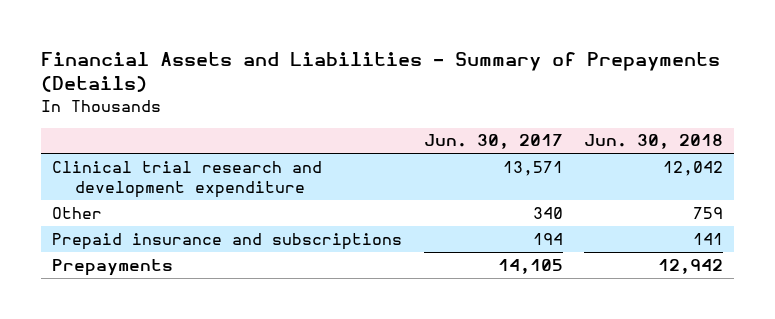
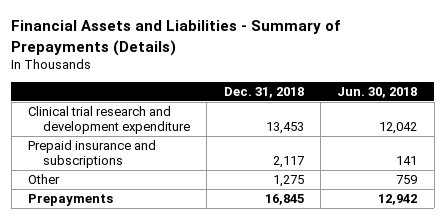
- | Jun. 30, 2017 | Jun. 30, 2018
+ | Dec. 31, 2018 | Jun. 30, 2018
moved down: Other | 1,275 | 759

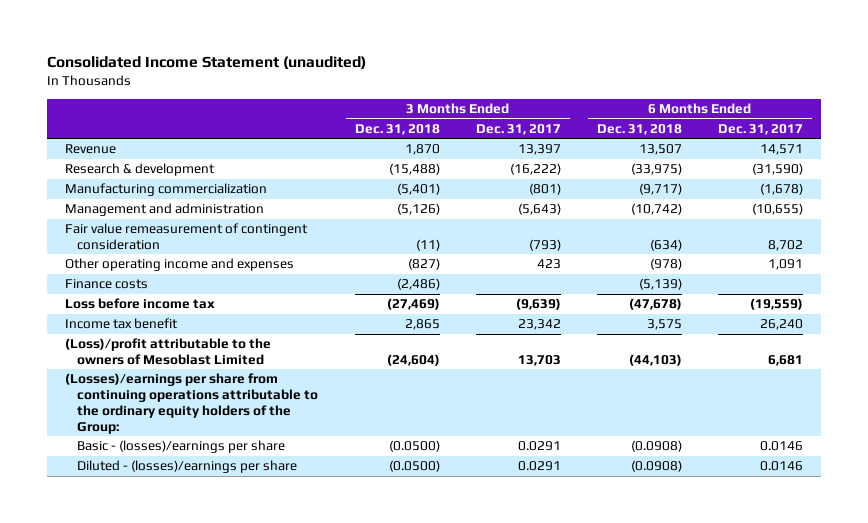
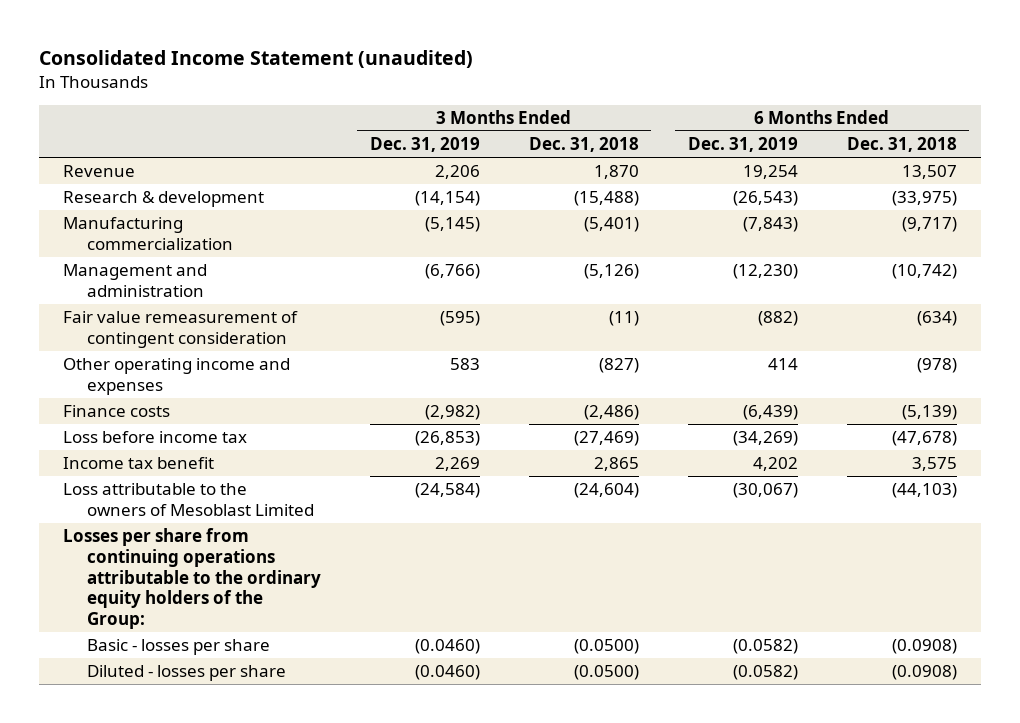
- | 3 Months Ended Dec. 31, 2018 | 3 Months Ended Dec. 31, 2017 | 6 Months Ended Dec. 31, 2018 | 6 Months Ended Dec. 31, 2017
+ | 3 Months Ended Dec. 31, 2019 | 3 Months Ended Dec. 31, 2018 | 6 Months Ended Dec. 31, 2019 | 6 Months Ended Dec. 31, 2018
- (Loss)/profit attributable to the owners of Mesoblast Limited | (24,604) | 13,703 | (44,103) | 6,681
- (Losses)/earnings per share from continuing operations attributable to the ordinary equity holders of the Group:
- Basic - (losses)/earnings per share | (0.0500) | 0.0291 | (0.0908) | 0.0146
- Diluted - (losses)/earnings per share | (0.0500) | 0.0291 | (0.0908) | 0.0146
+ Loss attributable to the owners of Mesoblast Limited | (24,584) | (24,604) | (30,067) | (44,103)
+ Losses per share from continuing operations attributable to the ordinary equity holders of the Group:
+ Basic - losses per share | (0.0460) | (0.0500) | (0.0582) | (0.0908)
+ Diluted - losses per share | (0.0460) | (0.0500) | (0.0582) | (0.0908)

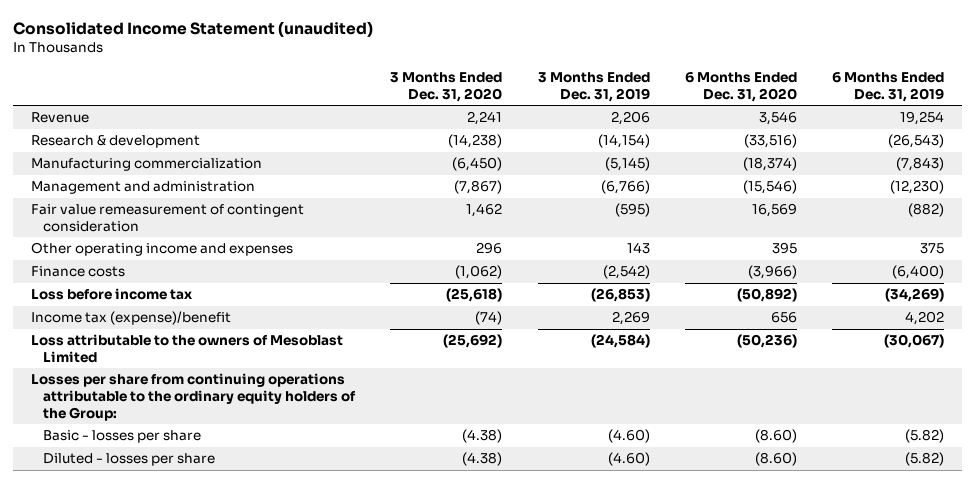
- | 3 Months Ended Dec. 31, 2019 | 3 Months Ended Dec. 31, 2018 | 6 Months Ended Dec. 31, 2019 | 6 Months Ended Dec. 31, 2018
+ | 3 Months Ended Dec. 31, 2020 | 3 Months Ended Dec. 31, 2019 | 6 Months Ended Dec. 31, 2020 | 6 Months Ended Dec. 31, 2019
- Other operating income and expenses | 583 | (827) | 414 | (978)
- Finance costs | (2,982) | (2,486) | (6,439) | (5,139)
+ Other operating income and expenses | 296 | 143 | 395 | 375
+ Finance costs | (1,062) | (2,542) | (3,966) | (6,400)
- Income tax benefit | 2,269 | 2,865 | 4,202 | 3,575
+ Income tax (expense)/benefit | (74) | 2,269 | 656 | 4,202
- Basic - losses per share | (0.0460) | (0.0500) | (0.0582) | (0.0908)
- Diluted - losses per share | (0.0460) | (0.0500) | (0.0582) | (0.0908)
+ Basic - losses per share | (4.38) | (4.60) | (8.60) | (5.82)
+ Diluted - losses per share | (4.38) | (4.60) | (8.60) | (5.82)

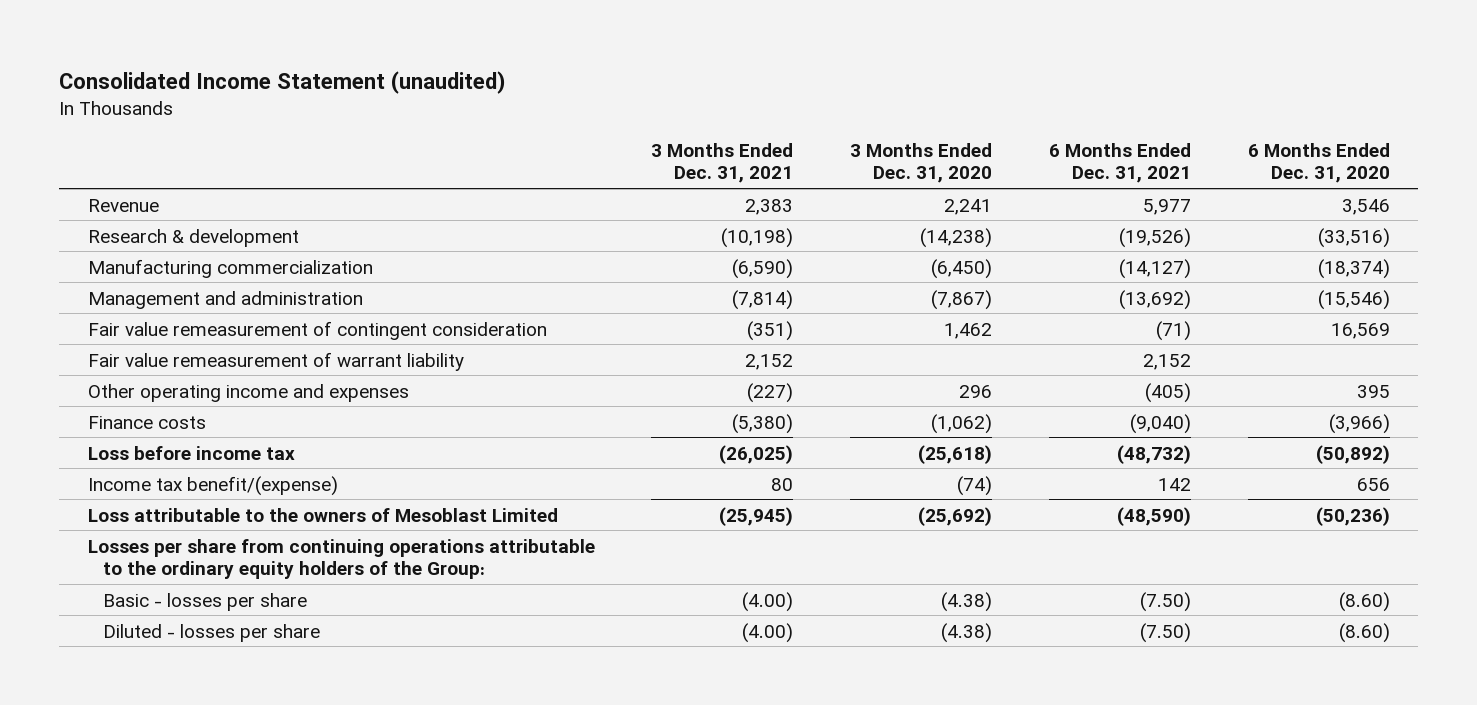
- | 3 Months Ended Dec. 31, 2020 | 3 Months Ended Dec. 31, 2019 | 6 Months Ended Dec. 31, 2020 | 6 Months Ended Dec. 31, 2019
+ | 3 Months Ended Dec. 31, 2021 | 3 Months Ended Dec. 31, 2020 | 6 Months Ended Dec. 31, 2021 | 6 Months Ended Dec. 31, 2020
+ Fair value remeasurement of warrant liability | 2,152 | | 2,152 |
- Income tax (expense)/benefit | (74) | 2,269 | 656 | 4,202
+ Income tax benefit/(expense) | 80 | (74) | 142 | 656

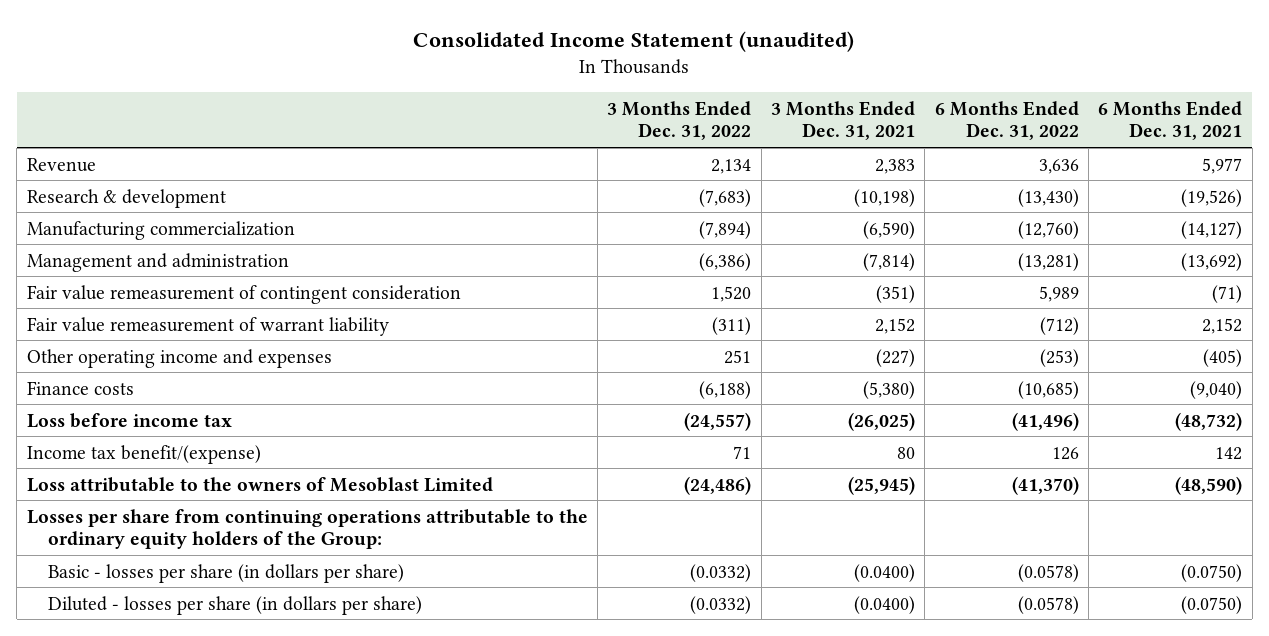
- | 3 Months Ended Dec. 31, 2021 | 3 Months Ended Dec. 31, 2020 | 6 Months Ended Dec. 31, 2021 | 6 Months Ended Dec. 31, 2020
+ | 3 Months Ended Dec. 31, 2022 | 3 Months Ended Dec. 31, 2021 | 6 Months Ended Dec. 31, 2022 | 6 Months Ended Dec. 31, 2021
- Basic - losses per share | (4.00) | (4.38) | (7.50) | (8.60)
- Diluted - losses per share | (4.00) | (4.38) | (7.50) | (8.60)
+ Basic - losses per share (in dollars per share) | (0.0332) | (0.0400) | (0.0578) | (0.0750)
+ Diluted - losses per share (in dollars per share) | (0.0332) | (0.0400) | (0.0578) | (0.0750)

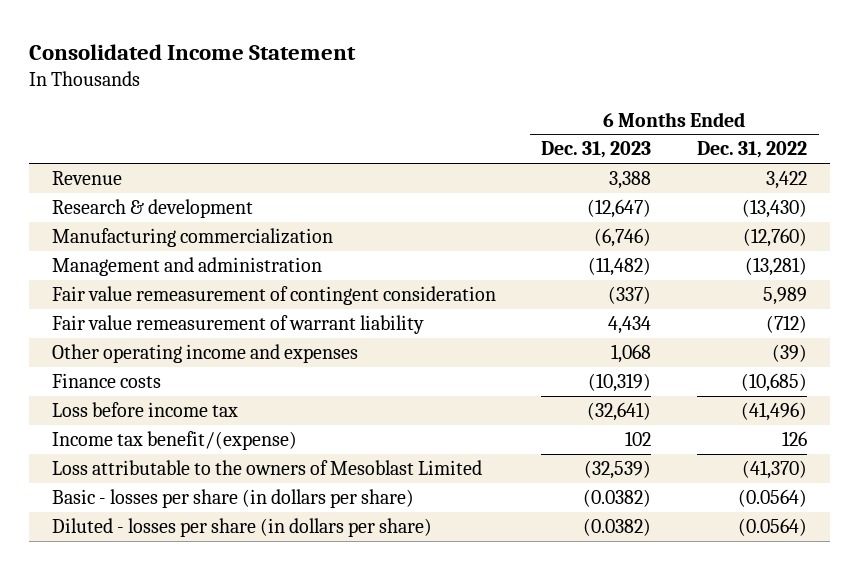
- Consolidated Income Statement (unaudited)
+ Consolidated Income Statement
- | 3 Months Ended Dec. 31, 2022 | 3 Months Ended Dec. 31, 2021 | 6 Months Ended Dec. 31, 2022 | 6 Months Ended Dec. 31, 2021
+ | 6 Months Ended Dec. 31, 2023 | 6 Months Ended Dec. 31, 2022
- Revenue | 2,134 | 2,383 | 3,636 | 5,977
+ Revenue | 3,388 | 3,422
- Other operating income and expenses | 251 | (227) | (253) | (405)
+ Other operating income and expenses | 1,068 | (39)
- Losses per share from continuing operations attributable to the ordinary equity holders of the Group:
- Basic - losses per share (in dollars per share) | (0.0332) | (0.0400) | (0.0578) | (0.0750)
- Diluted - losses per share (in dollars per share) | (0.0332) | (0.0400) | (0.0578) | (0.0750)
+ Basic - losses per share (in dollars per share) | (0.0382) | (0.0564)
+ Diluted - losses per share (in dollars per share) | (0.0382) | (0.0564)

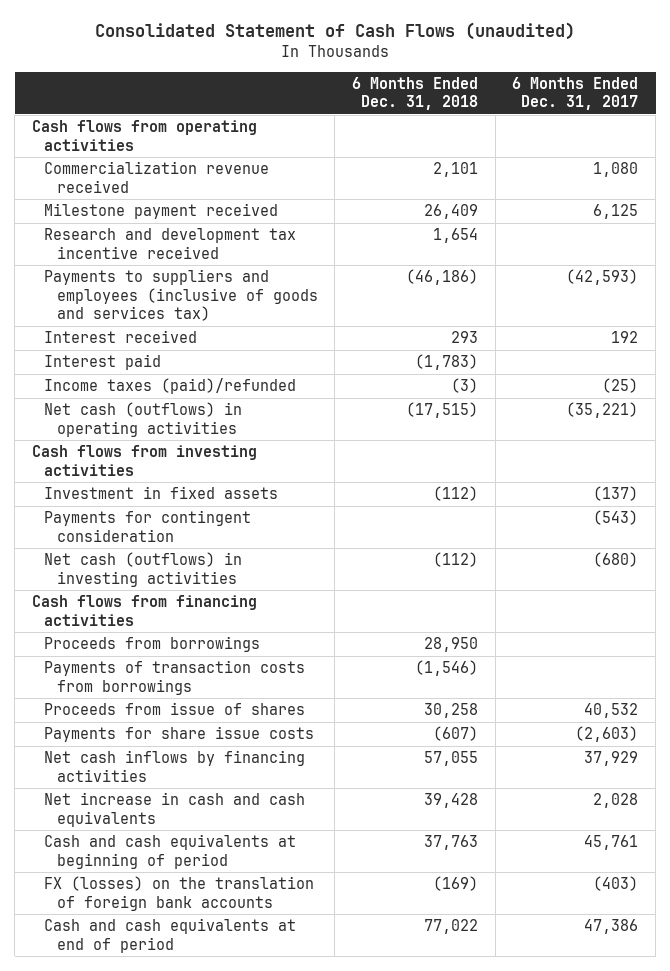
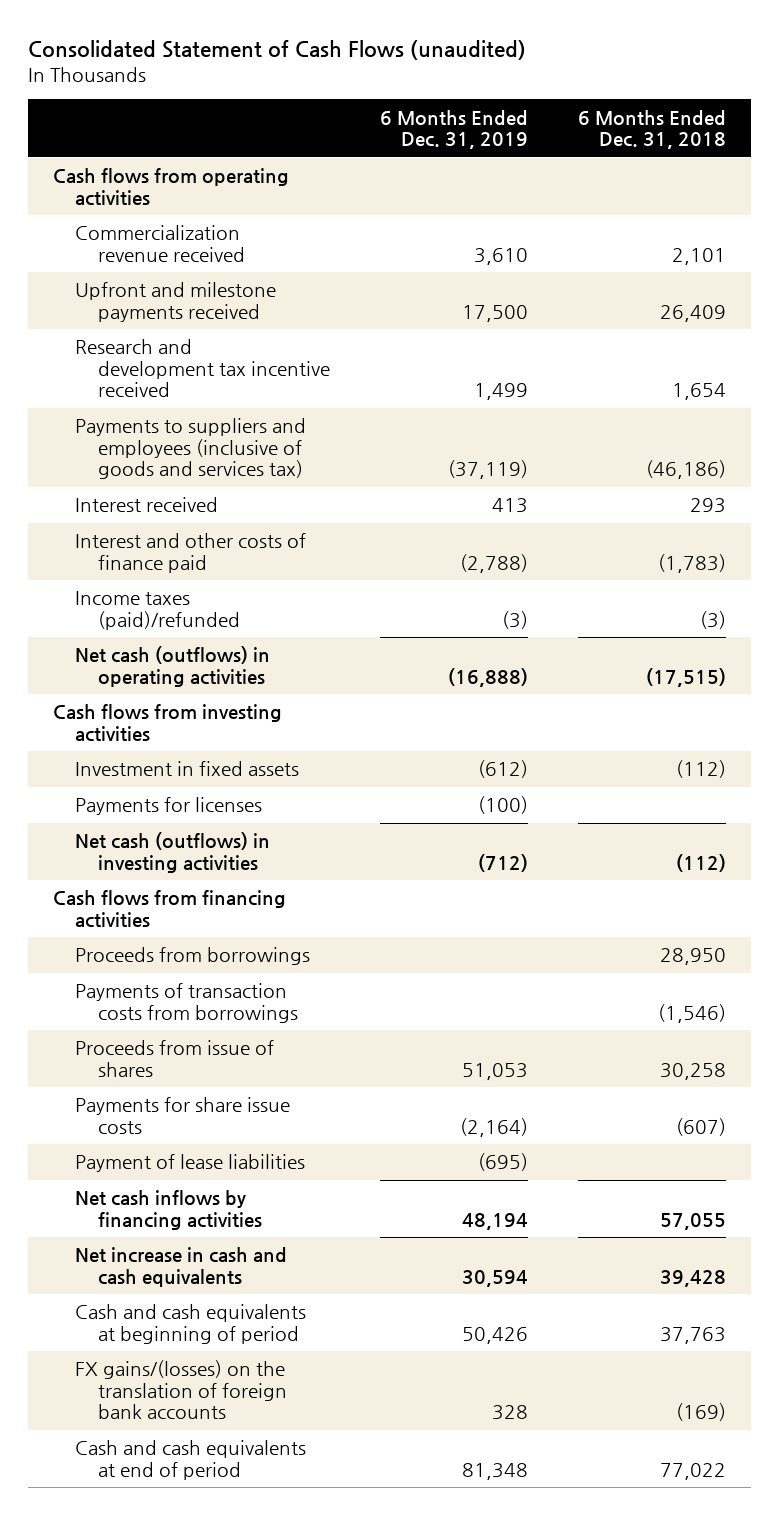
- | 6 Months Ended Dec. 31, 2018 | 6 Months Ended Dec. 31, 2017
+ | 6 Months Ended Dec. 31, 2019 | 6 Months Ended Dec. 31, 2018
- Milestone payment received | 26,409 | 6,125
+ Upfront and milestone payments received | 17,500 | 26,409
- Interest paid | (1,783) |
+ Interest and other costs of finance paid | (2,788) | (1,783)
- Payments for contingent consideration | | (543)
+ Payments for licenses | (100) |
+ Payment of lease liabilities | (695) |
- FX (losses) on the translation of foreign bank accounts | (169) | (403)
+ FX gains/(losses) on the translation of foreign bank accounts | 328 | (169)

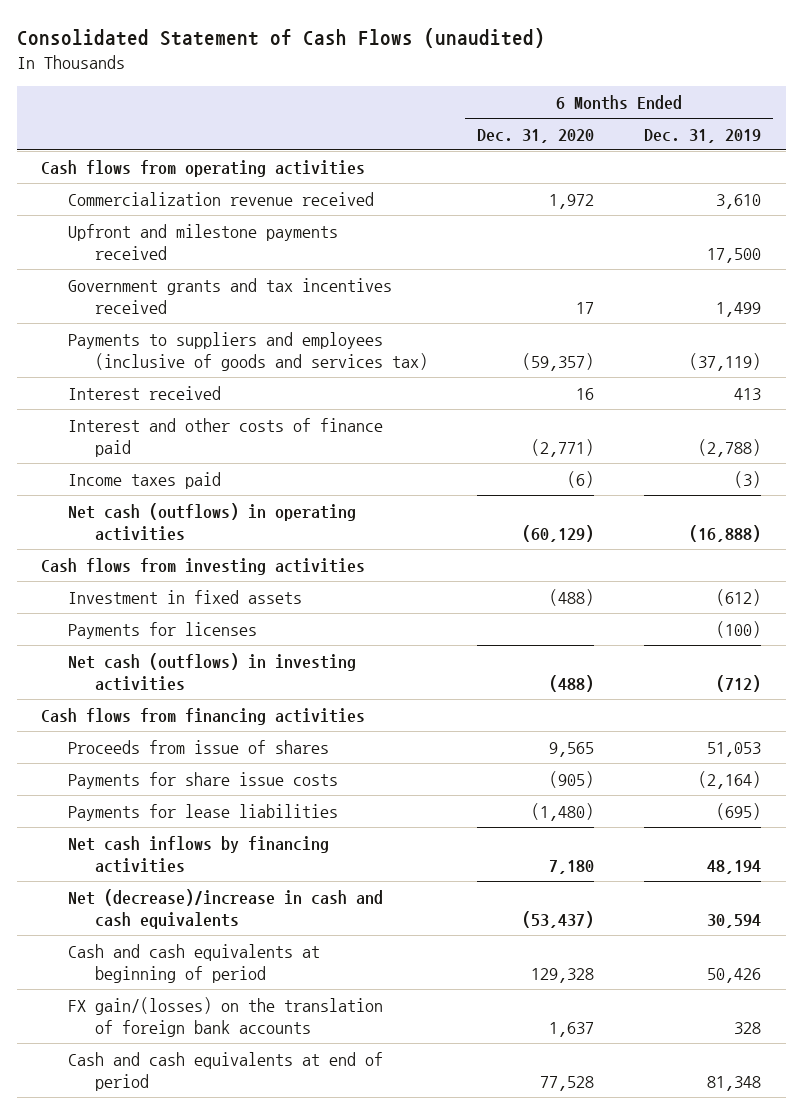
- | 6 Months Ended Dec. 31, 2019 | 6 Months Ended Dec. 31, 2018
+ | 6 Months Ended Dec. 31, 2020 | 6 Months Ended Dec. 31, 2019
- Research and development tax incentive received | 1,499 | 1,654
+ Government grants and tax incentives received | 17 | 1,499
- Income taxes (paid)/refunded | (3) | (3)
+ Income taxes paid | (6) | (3)
- Proceeds from borrowings | | 28,950
- Payments of transaction costs from borrowings | | (1,546)
- Payment of lease liabilities | (695) |
+ Payments for lease liabilities | (1,480) | (695)
- Net increase in cash and cash equivalents | 30,594 | 39,428
+ Net (decrease)/increase in cash and cash equivalents | (53,437) | 30,594
- FX gains/(losses) on the translation of foreign bank accounts | 328 | (169)
+ FX gain/(losses) on the translation of foreign bank accounts | 1,637 | 328

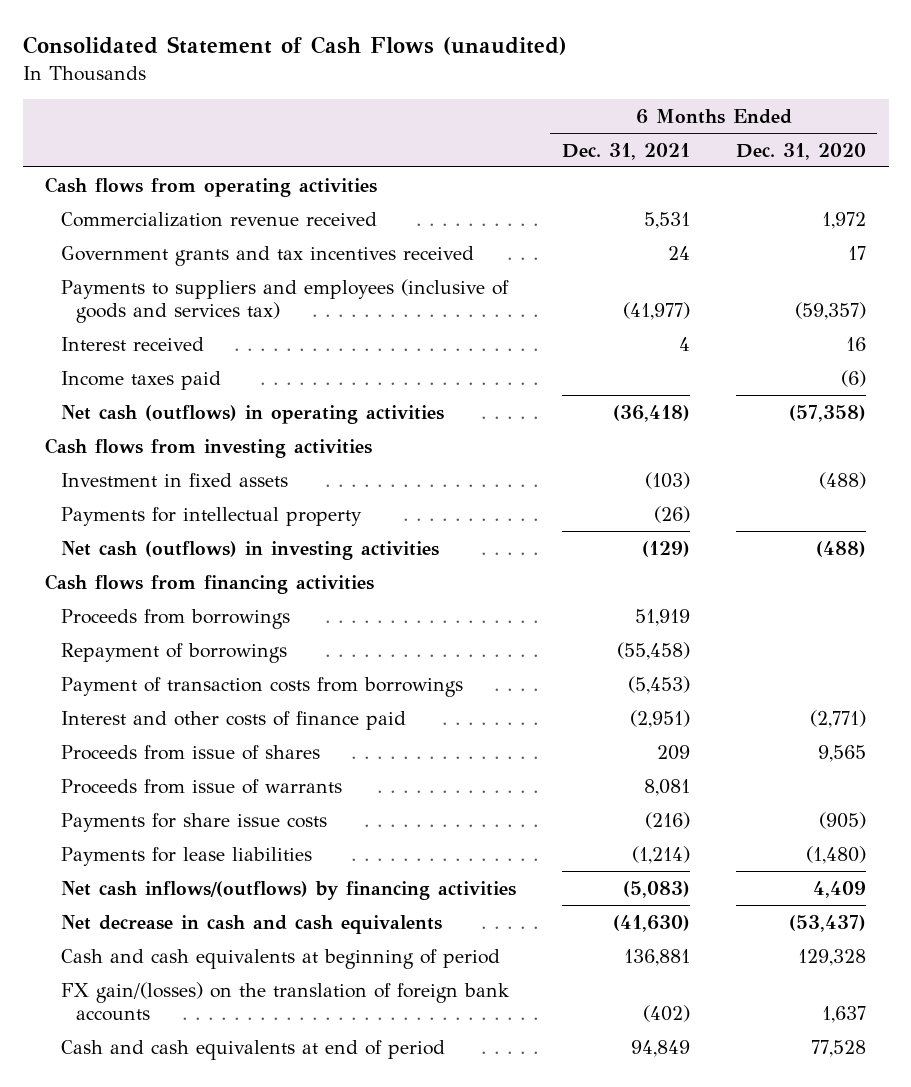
- | 6 Months Ended Dec. 31, 2020 | 6 Months Ended Dec. 31, 2019
+ | 6 Months Ended Dec. 31, 2021 | 6 Months Ended Dec. 31, 2020
- Upfront and milestone payments received | | 17,500
- Net cash (outflows) in operating activities | (60,129) | (16,888)
+ Net cash (outflows) in operating activities | (36,418) | (57,358)
- Payments for licenses | | (100)
+ Payments for intellectual property | (26) |
+ Proceeds from borrowings | 51,919 |
+ Repayment of borrowings | (55,458) |
+ Payment of transaction costs from borrowings | (5,453) |
moved down: Interest and other costs of finance paid | (2,951) | (2,771)
+ Proceeds from issue of warrants | 8,081 |
- Net cash inflows by financing activities | 7,180 | 48,194
- Net (decrease)/increase in cash and cash equivalents | (53,437) | 30,594
+ Net cash inflows/(outflows) by financing activities | (5,083) | 4,409
+ Net decrease in cash and cash equivalents | (41,630) | (53,437)

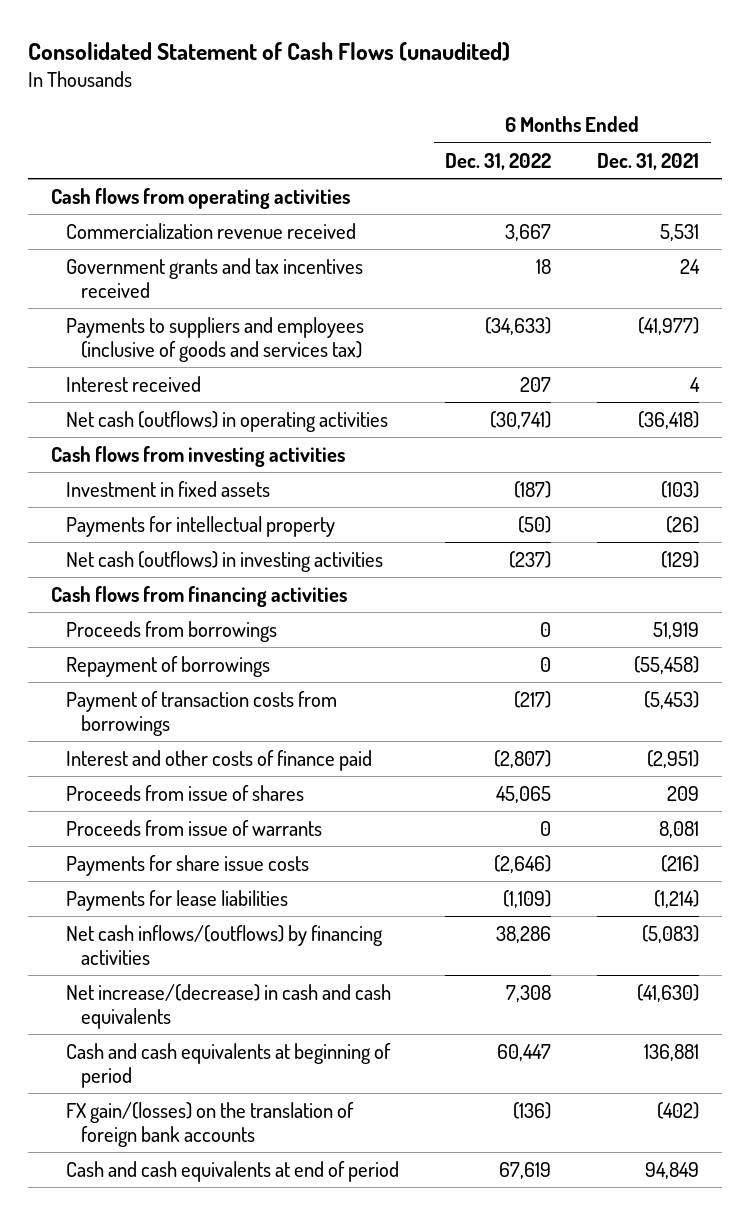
- | 6 Months Ended Dec. 31, 2021 | 6 Months Ended Dec. 31, 2020
+ | 6 Months Ended Dec. 31, 2022 | 6 Months Ended Dec. 31, 2021
- Income taxes paid | | (6)
- Net decrease in cash and cash equivalents | (41,630) | (53,437)
+ Net increase/(decrease) in cash and cash equivalents | 7,308 | (41,630)

